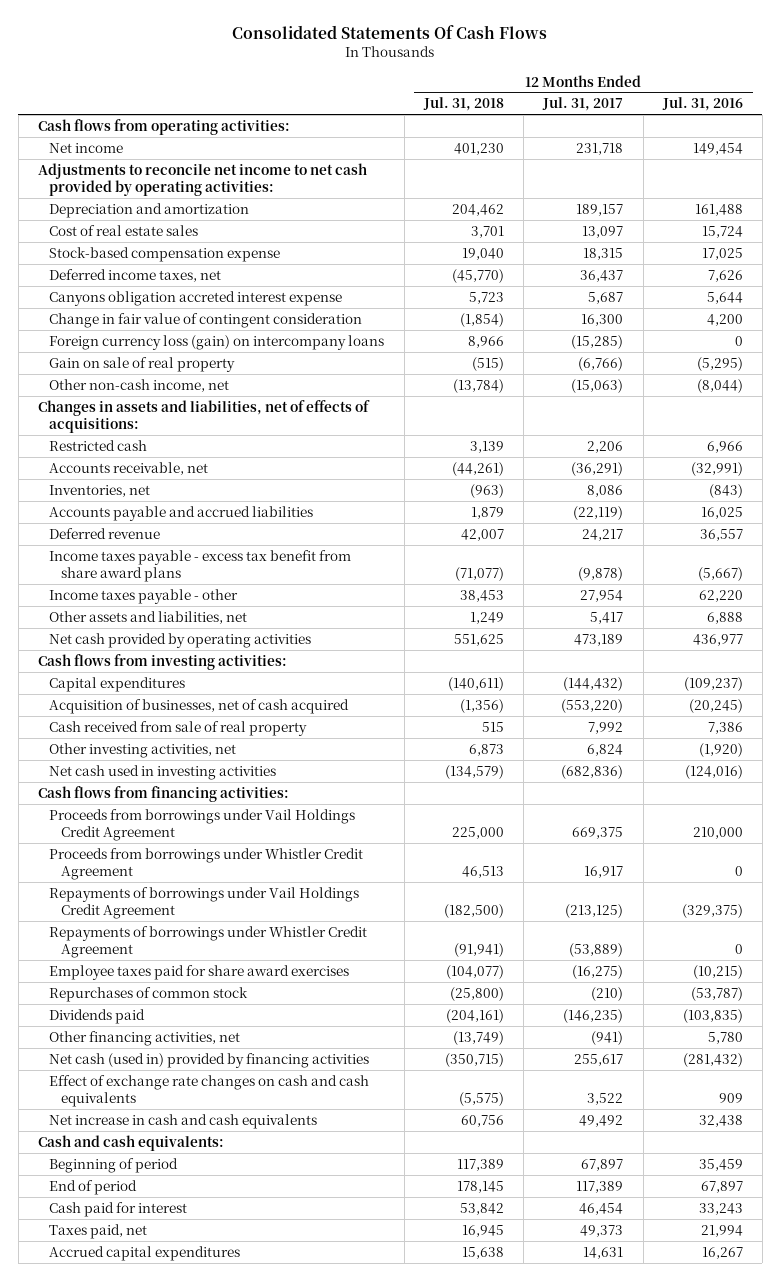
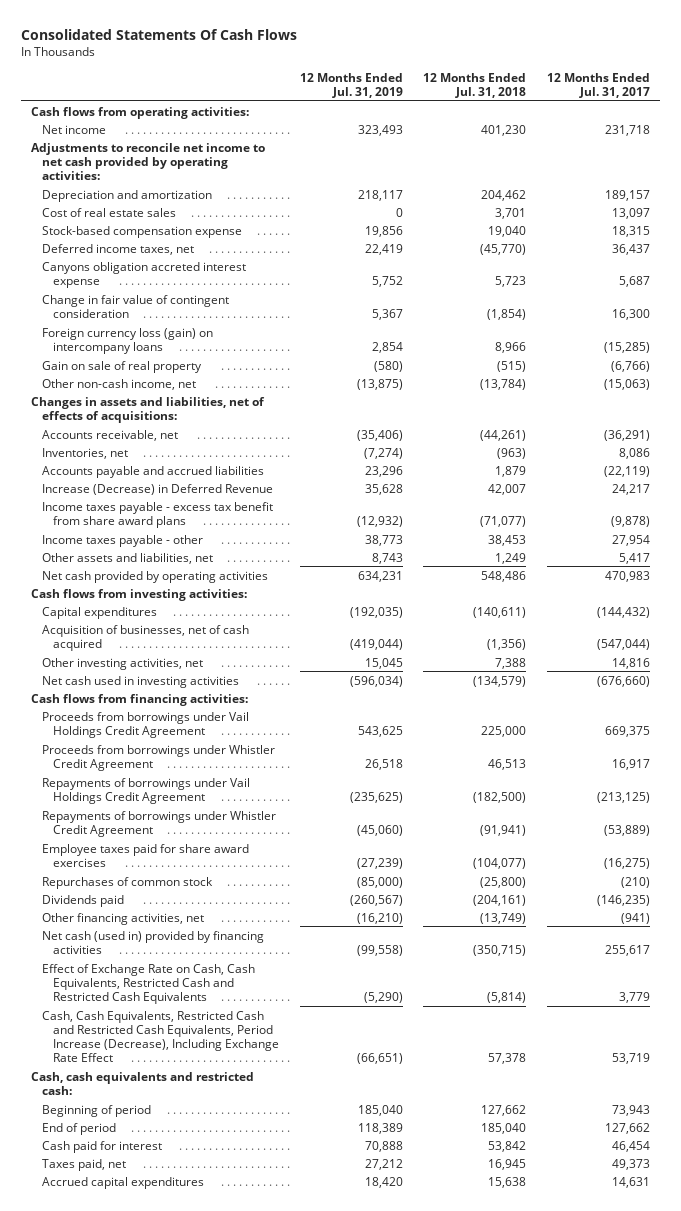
- | 12 Months Ended Jul. 31, 2018 | 12 Months Ended Jul. 31, 2017 | 12 Months Ended Jul. 31, 2016
+ | 12 Months Ended Jul. 31, 2019 | 12 Months Ended Jul. 31, 2018 | 12 Months Ended Jul. 31, 2017
- Restricted cash | 3,139 | 2,206 | 6,966
- Deferred revenue | 42,007 | 24,217 | 36,557
+ Increase (Decrease) in Deferred Revenue | 35,628 | 42,007 | 24,217
- Net cash provided by operating activities | 551,625 | 473,189 | 436,977
+ Net cash provided by operating activities | 634,231 | 548,486 | 470,983
- Acquisition of businesses, net of cash acquired | (1,356) | (553,220) | (20,245)
- Cash received from sale of real property | 515 | 7,992 | 7,386
- Other investing activities, net | 6,873 | 6,824 | (1,920)
- Net cash used in investing activities | (134,579) | (682,836) | (124,016)
+ Acquisition of businesses, net of cash acquired | (419,044) | (1,356) | (547,044)
+ Other investing activities, net | 15,045 | 7,388 | 14,816
+ Net cash used in investing activities | (596,034) | (134,579) | (676,660)
- Effect of exchange rate changes on cash and cash equivalents | (5,575) | 3,522 | 909
- Net increase in cash and cash equivalents | 60,756 | 49,492 | 32,438
- Cash and cash equivalents:
- Beginning of period | 117,389 | 67,897 | 35,459
- End of period | 178,145 | 117,389 | 67,897
+ Effect of Exchange Rate on Cash, Cash Equivalents, Restricted Cash and Restricted Cash Equivalents | (5,290) | (5,814) | 3,779
+ Cash, Cash Equivalents, Restricted Cash and Restricted Cash Equivalents, Period Increase (Decrease), Including Exchange Rate Effect | (66,651) | 57,378 | 53,719
+ Cash, cash equivalents and restricted cash:
+ Beginning of period | 185,040 | 127,662 | 73,943
+ End of period | 118,389 | 185,040 | 127,662

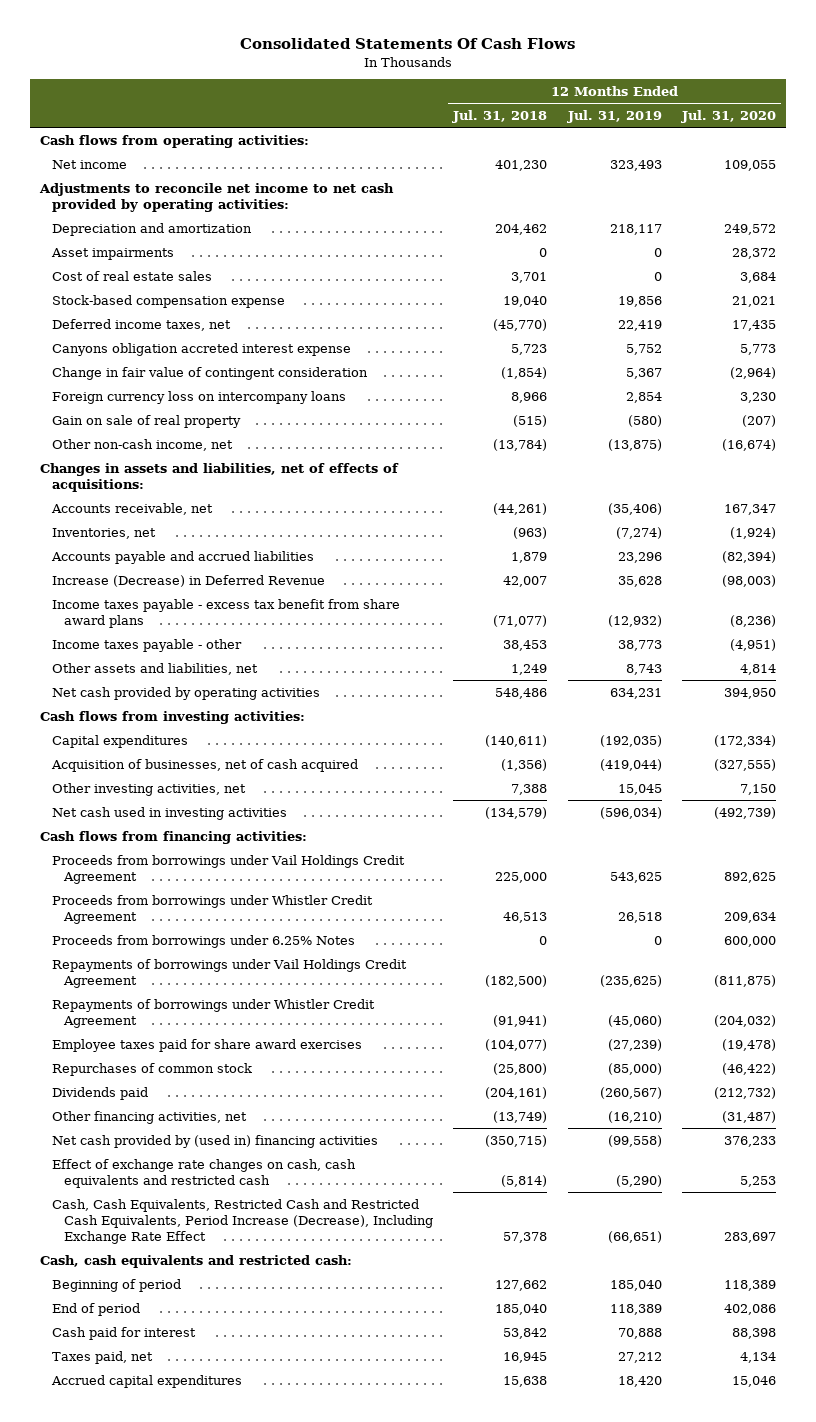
- | 12 Months Ended Jul. 31, 2019 | 12 Months Ended Jul. 31, 2018 | 12 Months Ended Jul. 31, 2017
+ | 12 Months Ended Jul. 31, 2018 | 12 Months Ended Jul. 31, 2019 | 12 Months Ended Jul. 31, 2020
+ Asset impairments | 0 | 0 | 28,372
- Foreign currency loss (gain) on intercompany loans | 2,854 | 8,966 | (15,285)
+ Foreign currency loss on intercompany loans | 8,966 | 2,854 | 3,230
+ Proceeds from borrowings under 6.25% Notes | 0 | 0 | 600,000
- Net cash (used in) provided by financing activities | (99,558) | (350,715) | 255,617
- Effect of Exchange Rate on Cash, Cash Equivalents, Restricted Cash and Restricted Cash Equivalents | (5,290) | (5,814) | 3,779
+ Net cash provided by (used in) financing activities | (350,715) | (99,558) | 376,233
+ Effect of exchange rate changes on cash, cash equivalents and restricted cash | (5,814) | (5,290) | 5,253

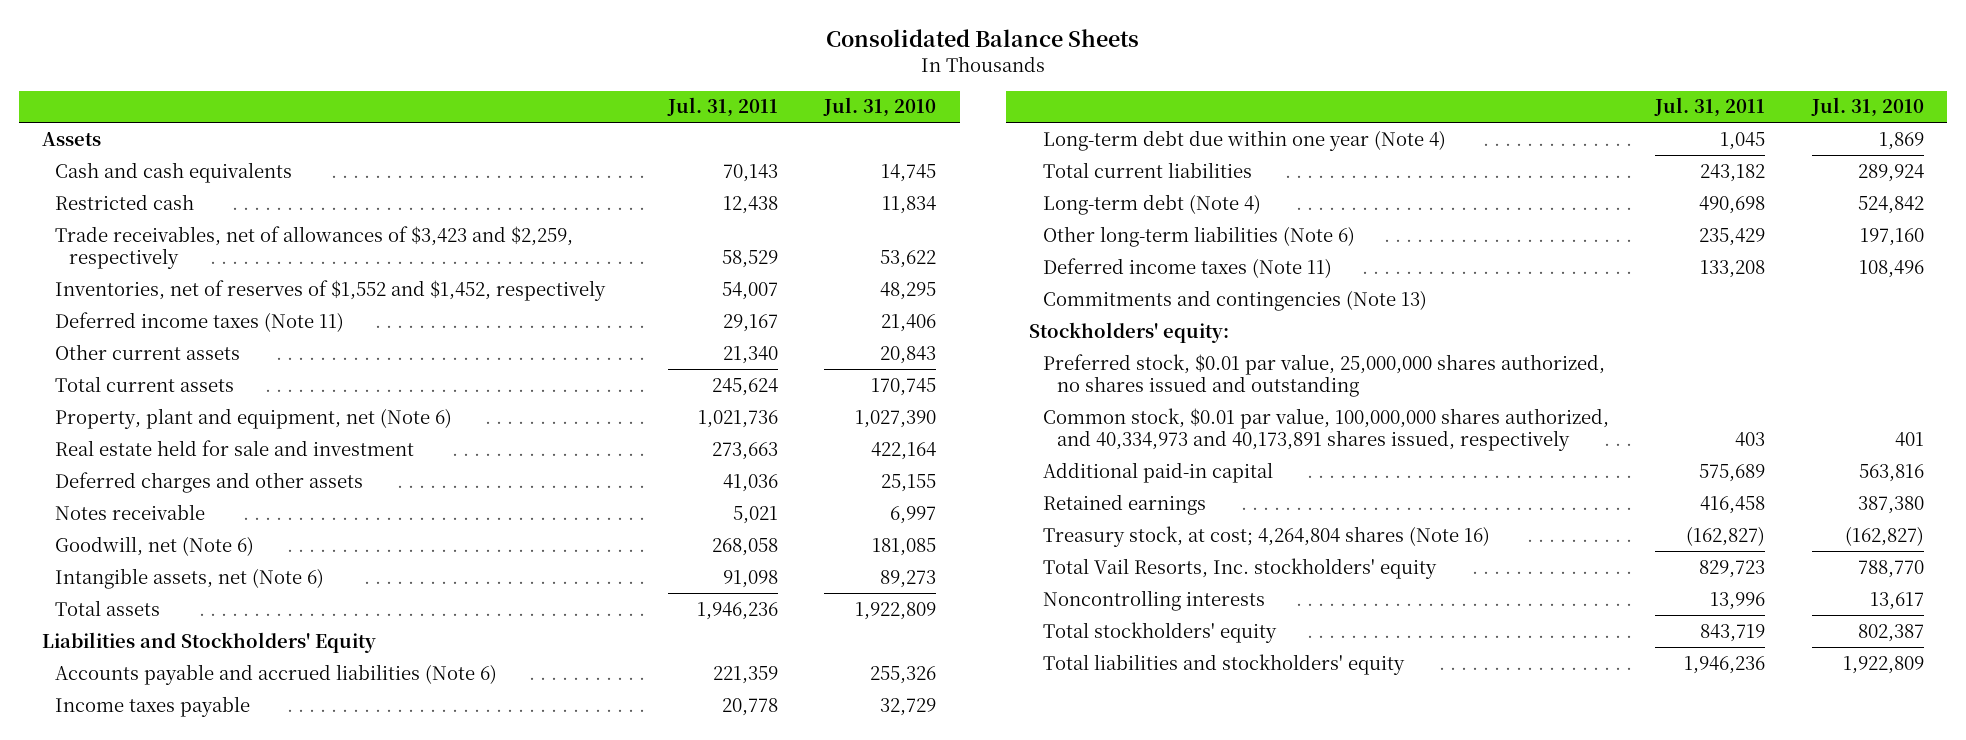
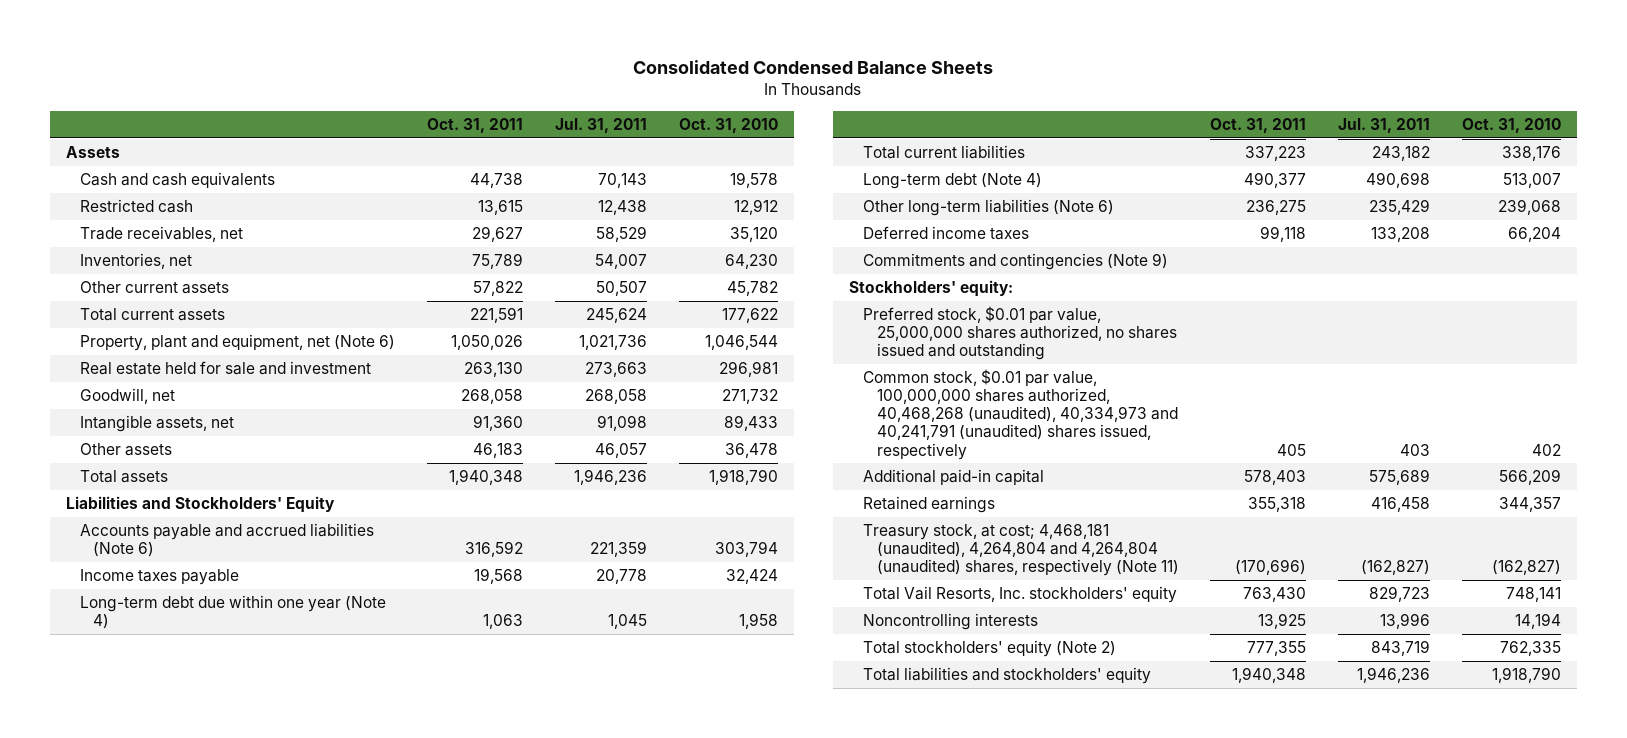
- Consolidated Balance Sheets
+ Consolidated Condensed Balance Sheets
- | Jul. 31, 2011 | Jul. 31, 2010
+ | Oct. 31, 2011 | Jul. 31, 2011 | Oct. 31, 2010
- Trade receivables, net of allowances of $3,423 and $2,259, respectively | 58,529 | 53,622
- Inventories, net of reserves of $1,552 and $1,452, respectively | 54,007 | 48,295
- Deferred income taxes (Note 11) | 29,167 | 21,406
- Other current assets | 21,340 | 20,843
+ Trade receivables, net | 29,627 | 58,529 | 35,120
+ Inventories, net | 75,789 | 54,007 | 64,230
+ Other current assets | 57,822 | 50,507 | 45,782
- Deferred charges and other assets | 41,036 | 25,155
- Notes receivable | 5,021 | 6,997
- Goodwill, net (Note 6) | 268,058 | 181,085
- Intangible assets, net (Note 6) | 91,098 | 89,273
+ Goodwill, net | 268,058 | 268,058 | 271,732
+ Intangible assets, net | 91,360 | 91,098 | 89,433
+ Other assets | 46,183 | 46,057 | 36,478
- Deferred income taxes (Note 11) | 133,208 | 108,496
- Commitments and contingencies (Note 13)
+ Deferred income taxes | 99,118 | 133,208 | 66,204
+ Commitments and contingencies (Note 9)
- Common stock, $0.01 par value, 100,000,000 shares authorized, and 40,334,973 and 40,173,891 shares issued, respectively | 403 | 401
+ Common stock, $0.01 par value, 100,000,000 shares authorized, 40,468,268 (unaudited), 40,334,973 and 40,241,791 (unaudited) shares issued, respectively | 405 | 403 | 402
- Treasury stock, at cost; 4,264,804 shares (Note 16) | (162,827) | (162,827)
+ Treasury stock, at cost; 4,468,181 (unaudited), 4,264,804 and 4,264,804 (unaudited) shares, respectively (Note 11) | (170,696) | (162,827) | (162,827)
- Total stockholders' equity | 843,719 | 802,387
+ Total stockholders' equity (Note 2) | 777,355 | 843,719 | 762,335

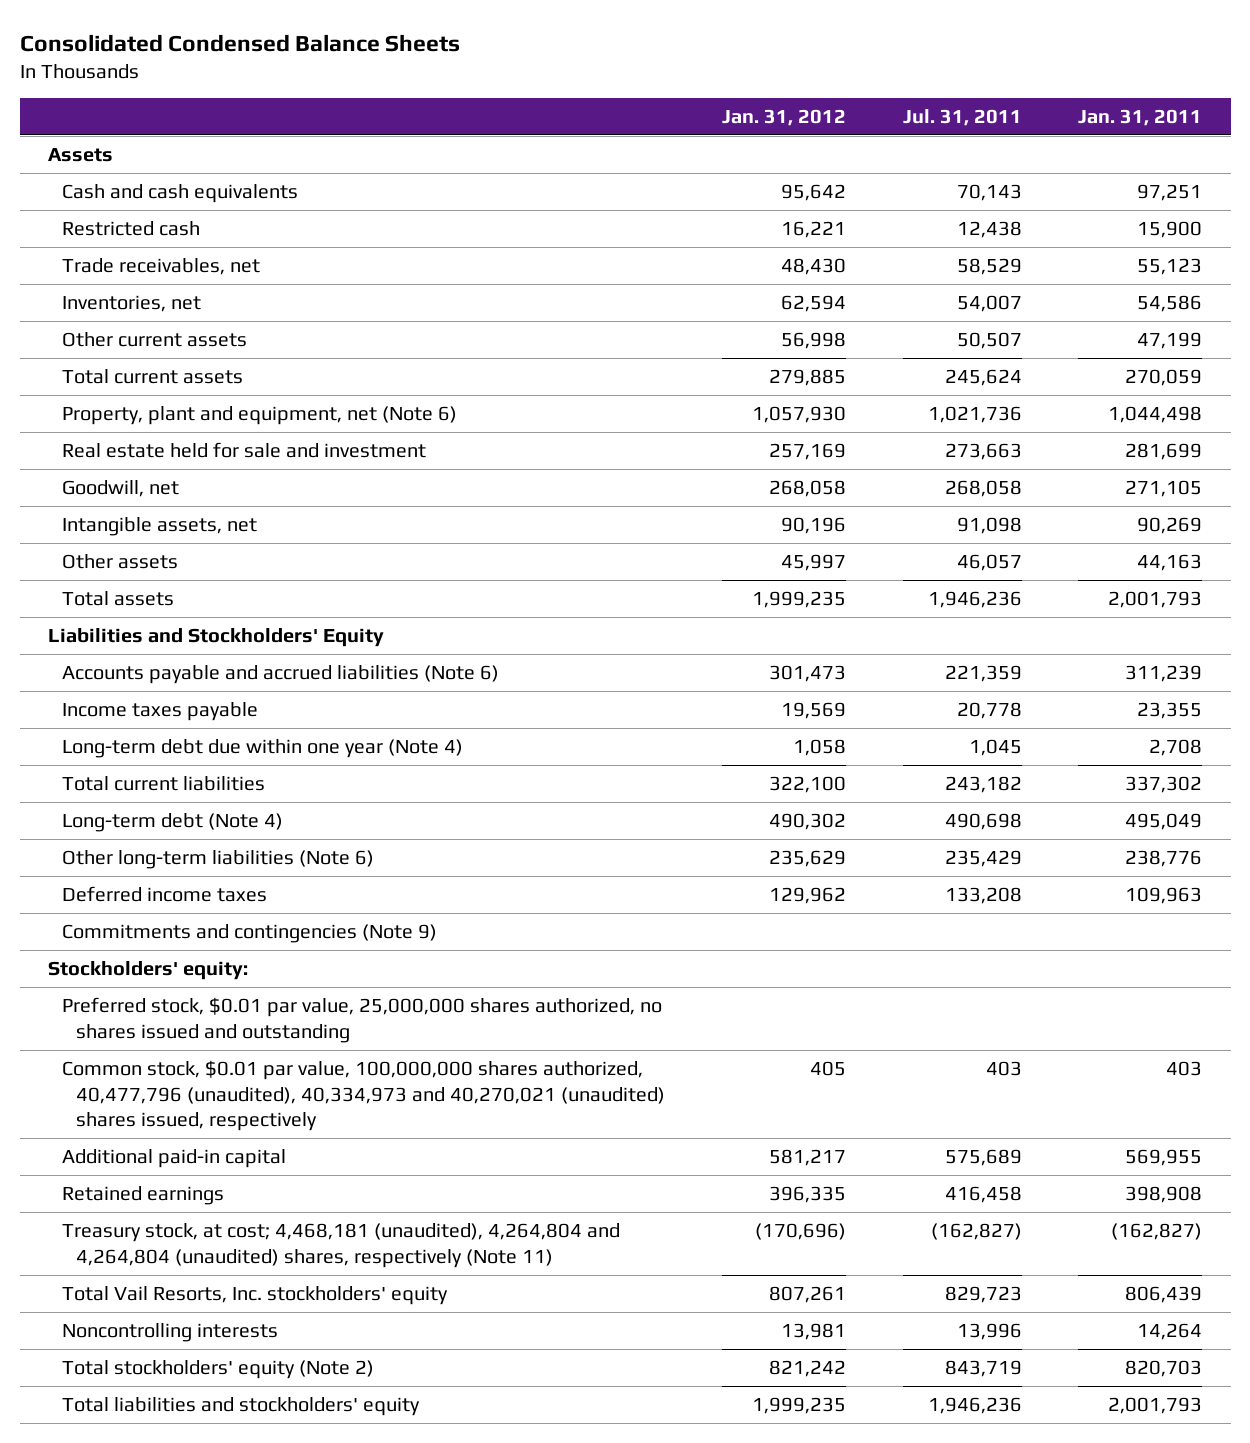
- | Oct. 31, 2011 | Jul. 31, 2011 | Oct. 31, 2010
+ | Jan. 31, 2012 | Jul. 31, 2011 | Jan. 31, 2011
- Common stock, $0.01 par value, 100,000,000 shares authorized, 40,468,268 (unaudited), 40,334,973 and 40,241,791 (unaudited) shares issued, respectively | 405 | 403 | 402
+ Common stock, $0.01 par value, 100,000,000 shares authorized, 40,477,796 (unaudited), 40,334,973 and 40,270,021 (unaudited) shares issued, respectively | 405 | 403 | 403

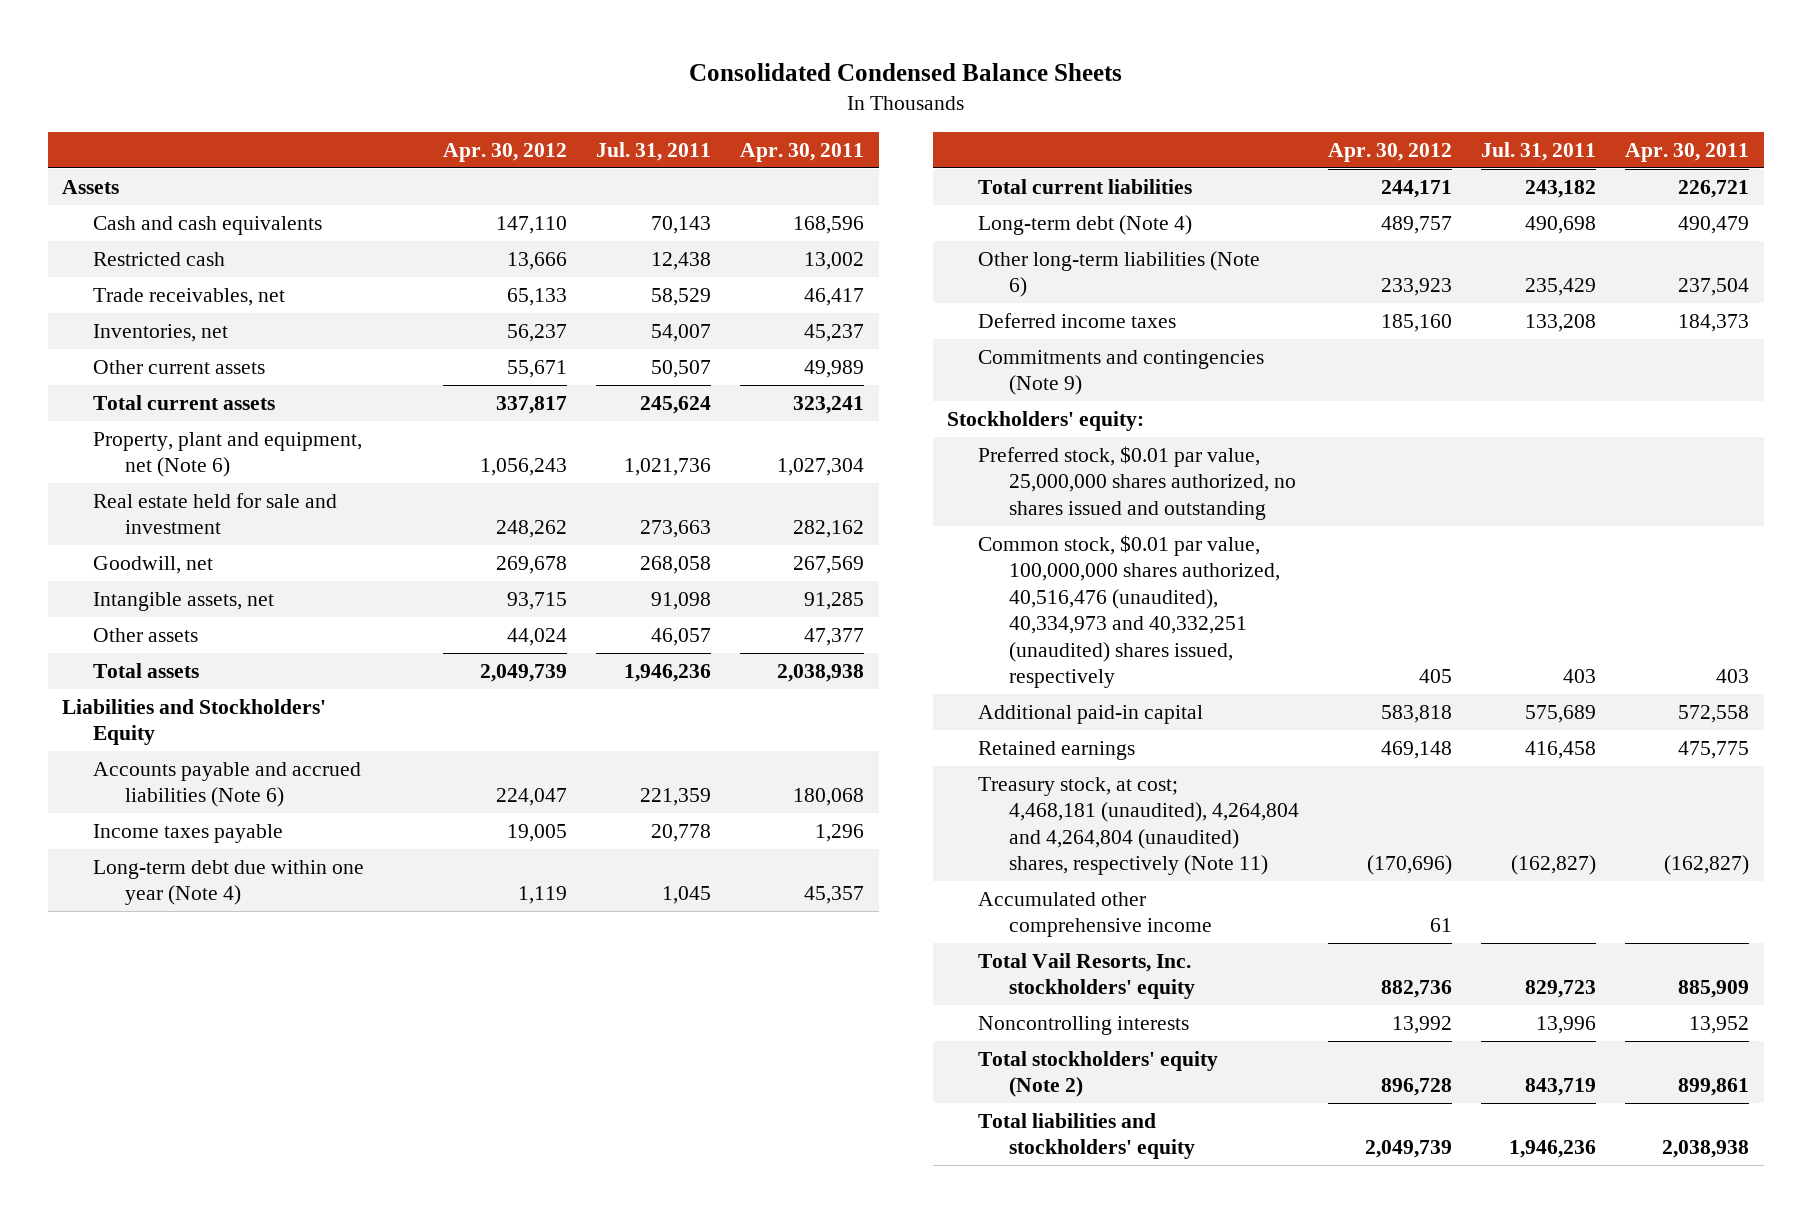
- | Jan. 31, 2012 | Jul. 31, 2011 | Jan. 31, 2011
+ | Apr. 30, 2012 | Jul. 31, 2011 | Apr. 30, 2011
- Common stock, $0.01 par value, 100,000,000 shares authorized, 40,477,796 (unaudited), 40,334,973 and 40,270,021 (unaudited) shares issued, respectively | 405 | 403 | 403
+ Common stock, $0.01 par value, 100,000,000 shares authorized, 40,516,476 (unaudited), 40,334,973 and 40,332,251 (unaudited) shares issued, respectively | 405 | 403 | 403
+ Accumulated other comprehensive income | 61 | |

